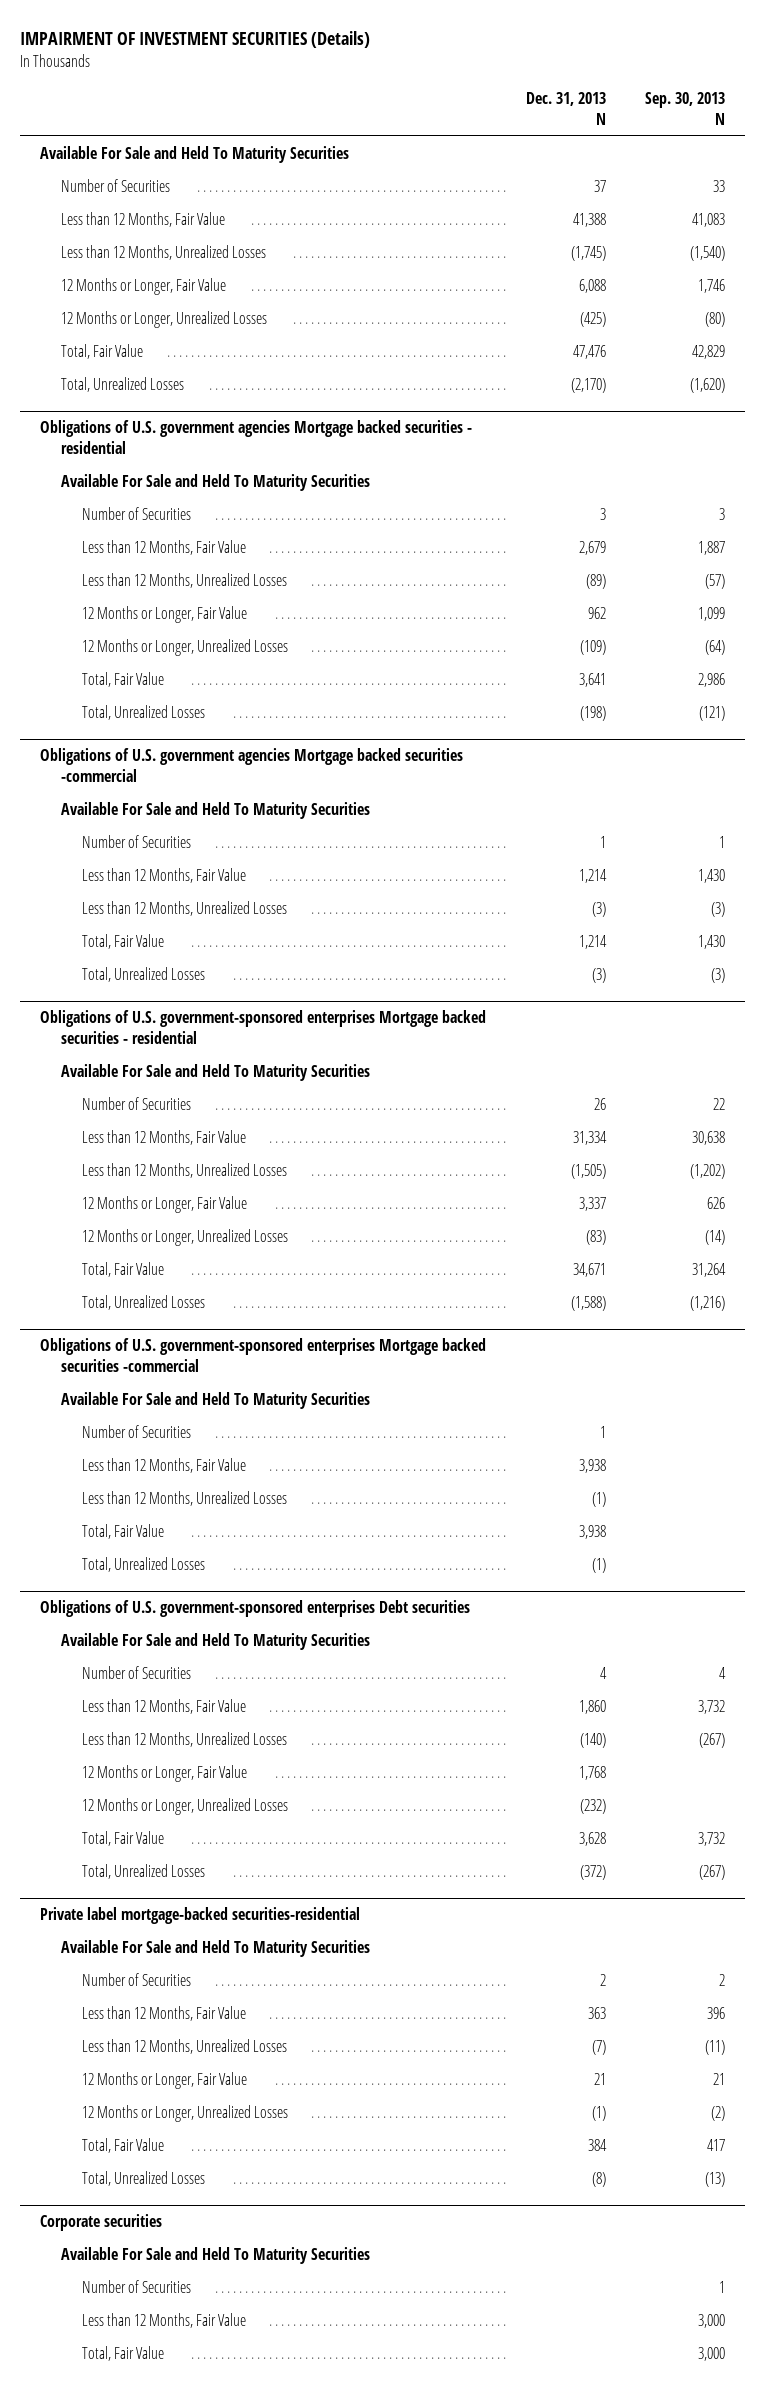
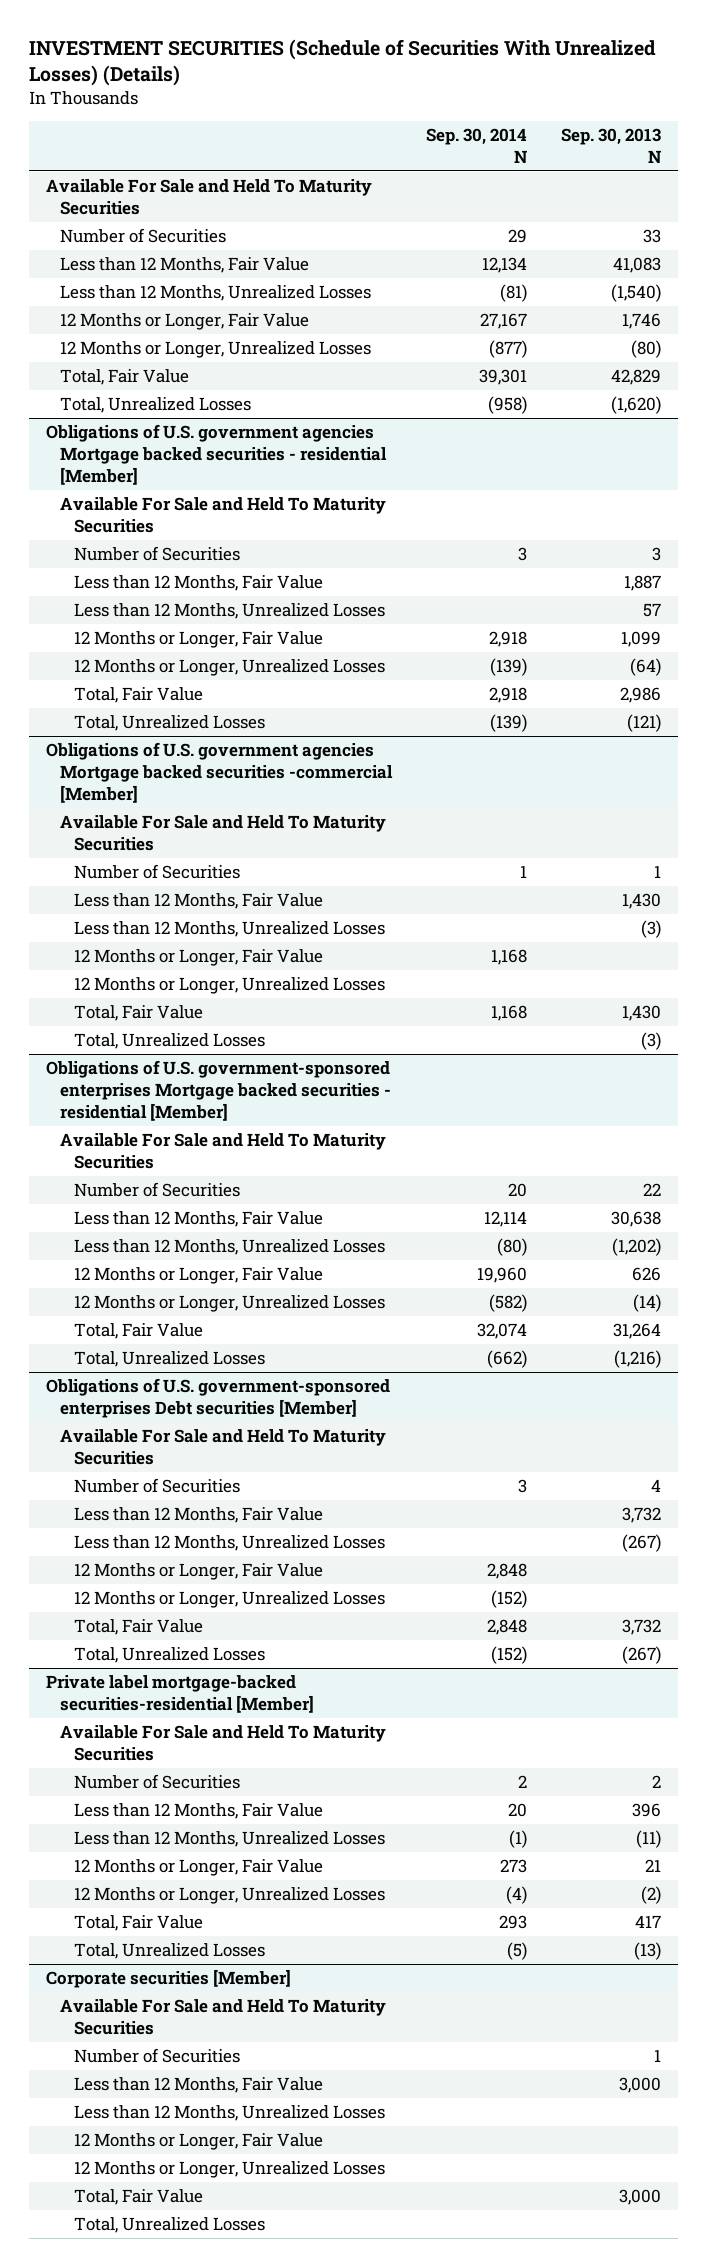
- IMPAIRMENT OF INVESTMENT SECURITIES (Details)
+ INVESTMENT SECURITIES (Schedule of Securities With Unrealized Losses) (Details)
- | Dec. 31, 2013 N | Sep. 30, 2013 N
+ | Sep. 30, 2014 N | Sep. 30, 2013 N
- Obligations of U.S. government agencies Mortgage backed securities - residential
+ Obligations of U.S. government agencies Mortgage backed securities - residential [Member]
- Less than 12 Months, Unrealized Losses | (89) | (57)
+ Less than 12 Months, Unrealized Losses | | 57
- Obligations of U.S. government agencies Mortgage backed securities -commercial
+ Obligations of U.S. government agencies Mortgage backed securities -commercial [Member]
+ 12 Months or Longer, Fair Value | 1,168 |
+ 12 Months or Longer, Unrealized Losses
- Obligations of U.S. government-sponsored enterprises Mortgage backed securities - residential
+ Obligations of U.S. government-sponsored enterprises Mortgage backed securities - residential [Member]
- Obligations of U.S. government-sponsored enterprises Mortgage backed securities -commercial
- Available For Sale and Held To Maturity Securities
- Number of Securities | 1 |
- Less than 12 Months, Fair Value | 3,938 |
- Less than 12 Months, Unrealized Losses | (1) |
- Total, Fair Value | 3,938 |
- Total, Unrealized Losses | (1) |
- Obligations of U.S. government-sponsored enterprises Debt securities
+ Obligations of U.S. government-sponsored enterprises Debt securities [Member]
- Private label mortgage-backed securities-residential
+ Private label mortgage-backed securities-residential [Member]
- Corporate securities
+ Corporate securities [Member]
+ Less than 12 Months, Unrealized Losses
+ 12 Months or Longer, Fair Value
+ 12 Months or Longer, Unrealized Losses
+ Total, Unrealized Losses

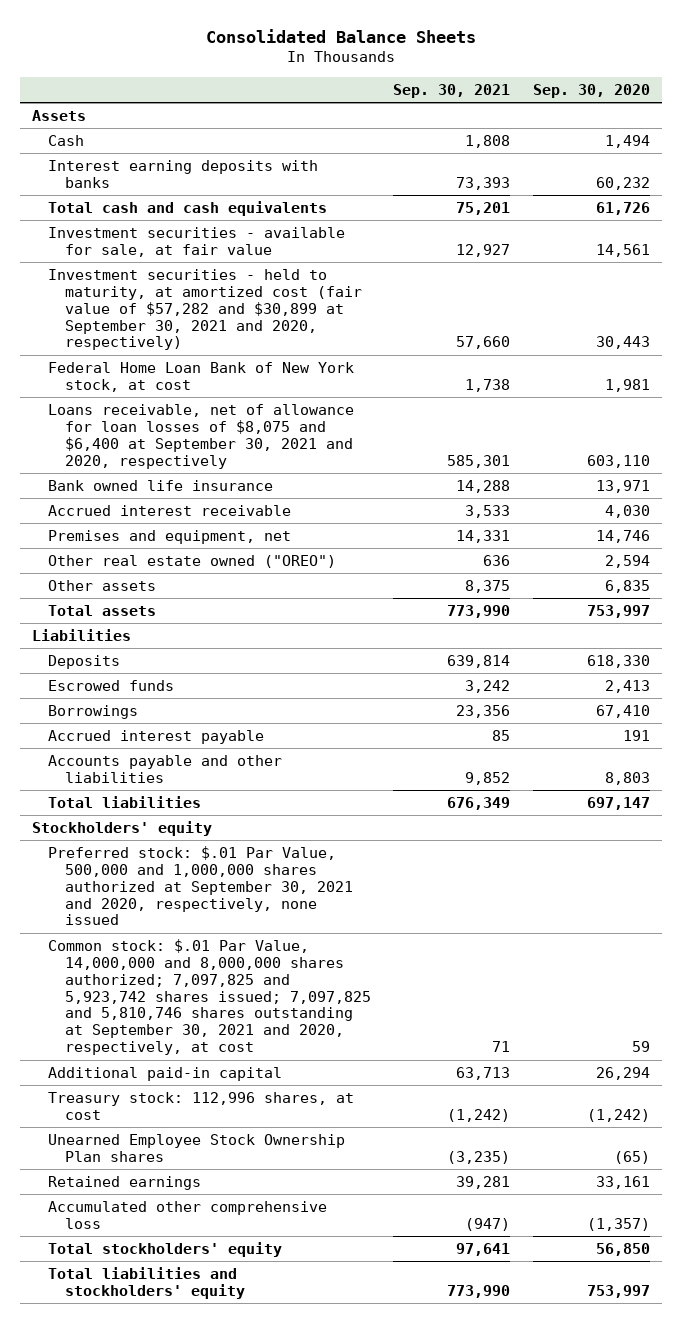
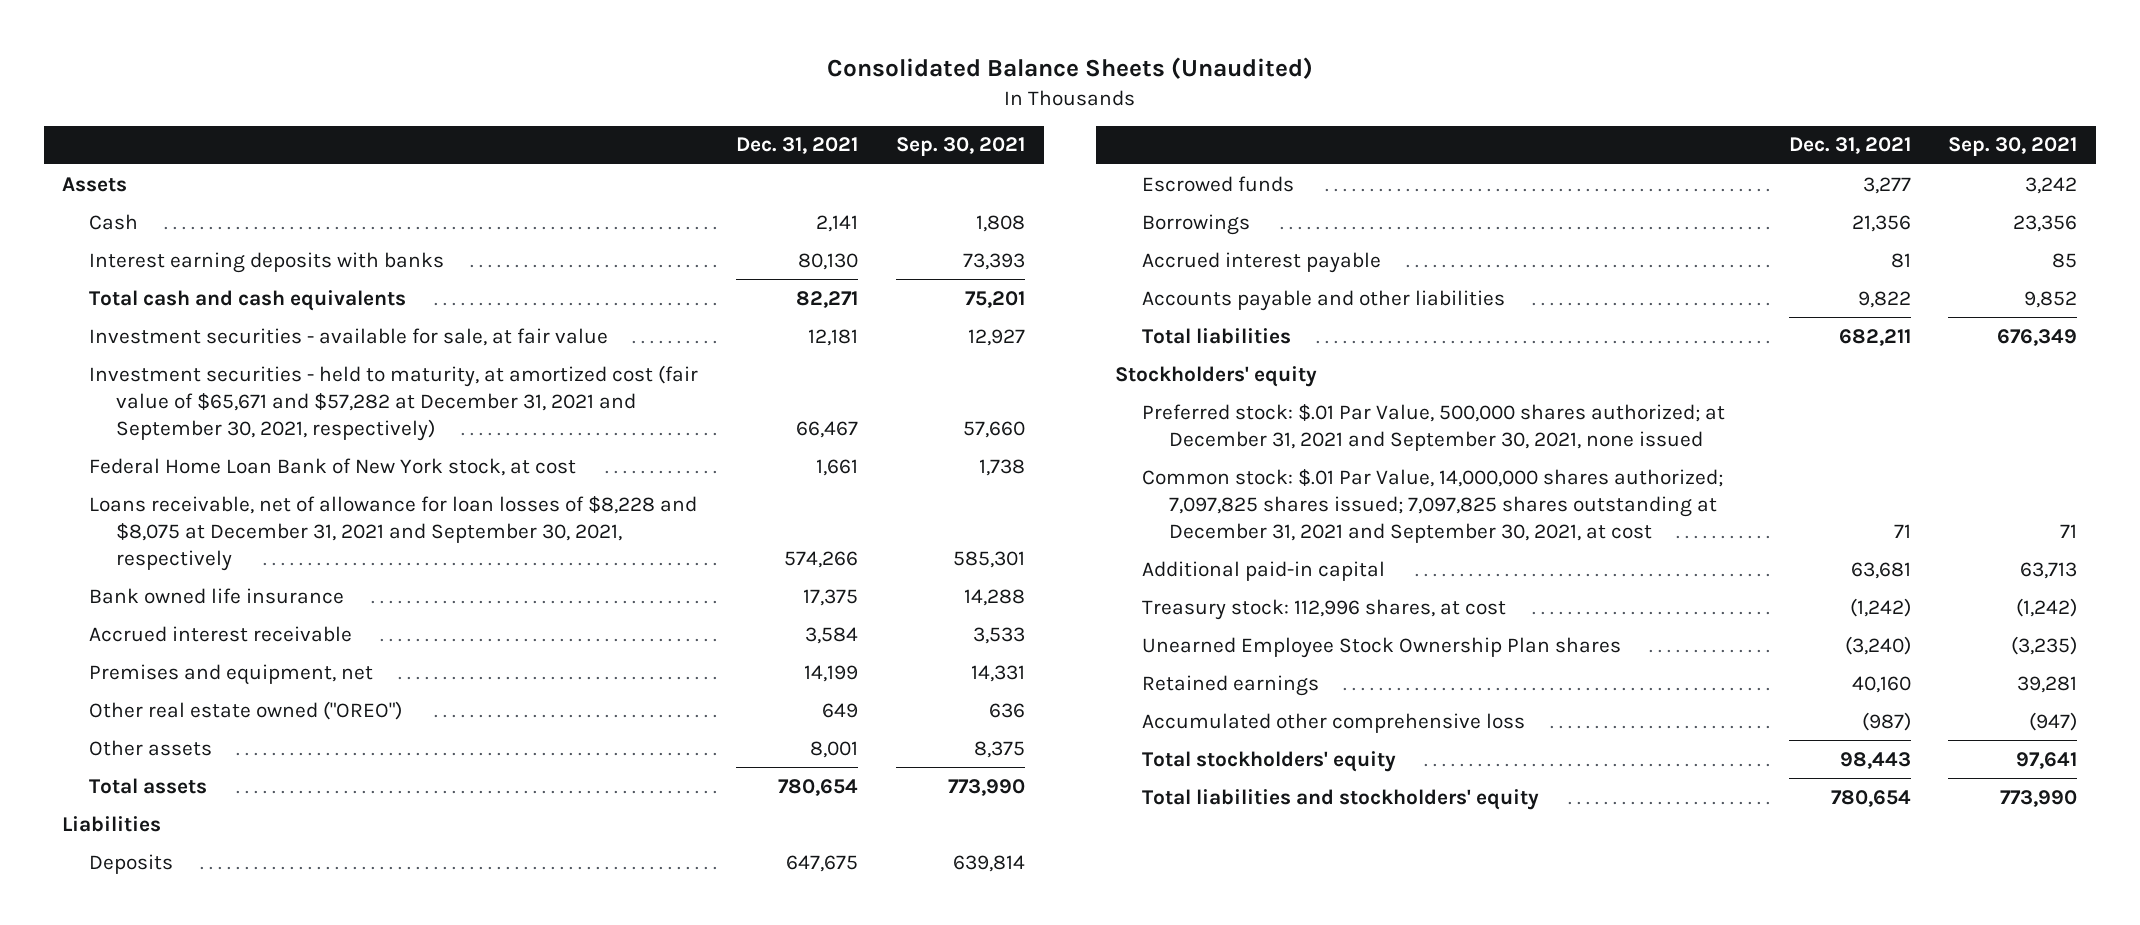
- Consolidated Balance Sheets
+ Consolidated Balance Sheets (Unaudited)
- | Sep. 30, 2021 | Sep. 30, 2020
+ | Dec. 31, 2021 | Sep. 30, 2021
- Investment securities - held to maturity, at amortized cost (fair value of $57,282 and $30,899 at September 30, 2021 and 2020, respectively) | 57,660 | 30,443
+ Investment securities - held to maturity, at amortized cost (fair value of $65,671 and $57,282 at December 31, 2021 and September 30, 2021, respectively) | 66,467 | 57,660
- Loans receivable, net of allowance for loan losses of $8,075 and $6,400 at September 30, 2021 and 2020, respectively | 585,301 | 603,110
+ Loans receivable, net of allowance for loan losses of $8,228 and $8,075 at December 31, 2021 and September 30, 2021, respectively | 574,266 | 585,301
- Preferred stock: $.01 Par Value, 500,000 and 1,000,000 shares authorized at September 30, 2021 and 2020, respectively, none issued
- Common stock: $.01 Par Value, 14,000,000 and 8,000,000 shares authorized; 7,097,825 and 5,923,742 shares issued; 7,097,825 and 5,810,746 shares outstanding at September 30, 2021 and 2020, respectively, at cost | 71 | 59
+ Preferred stock: $.01 Par Value, 500,000 shares authorized; at December 31, 2021 and September 30, 2021, none issued
+ Common stock: $.01 Par Value, 14,000,000 shares authorized; 7,097,825 shares issued; 7,097,825 shares outstanding at December 31, 2021 and September 30, 2021, at cost | 71 | 71

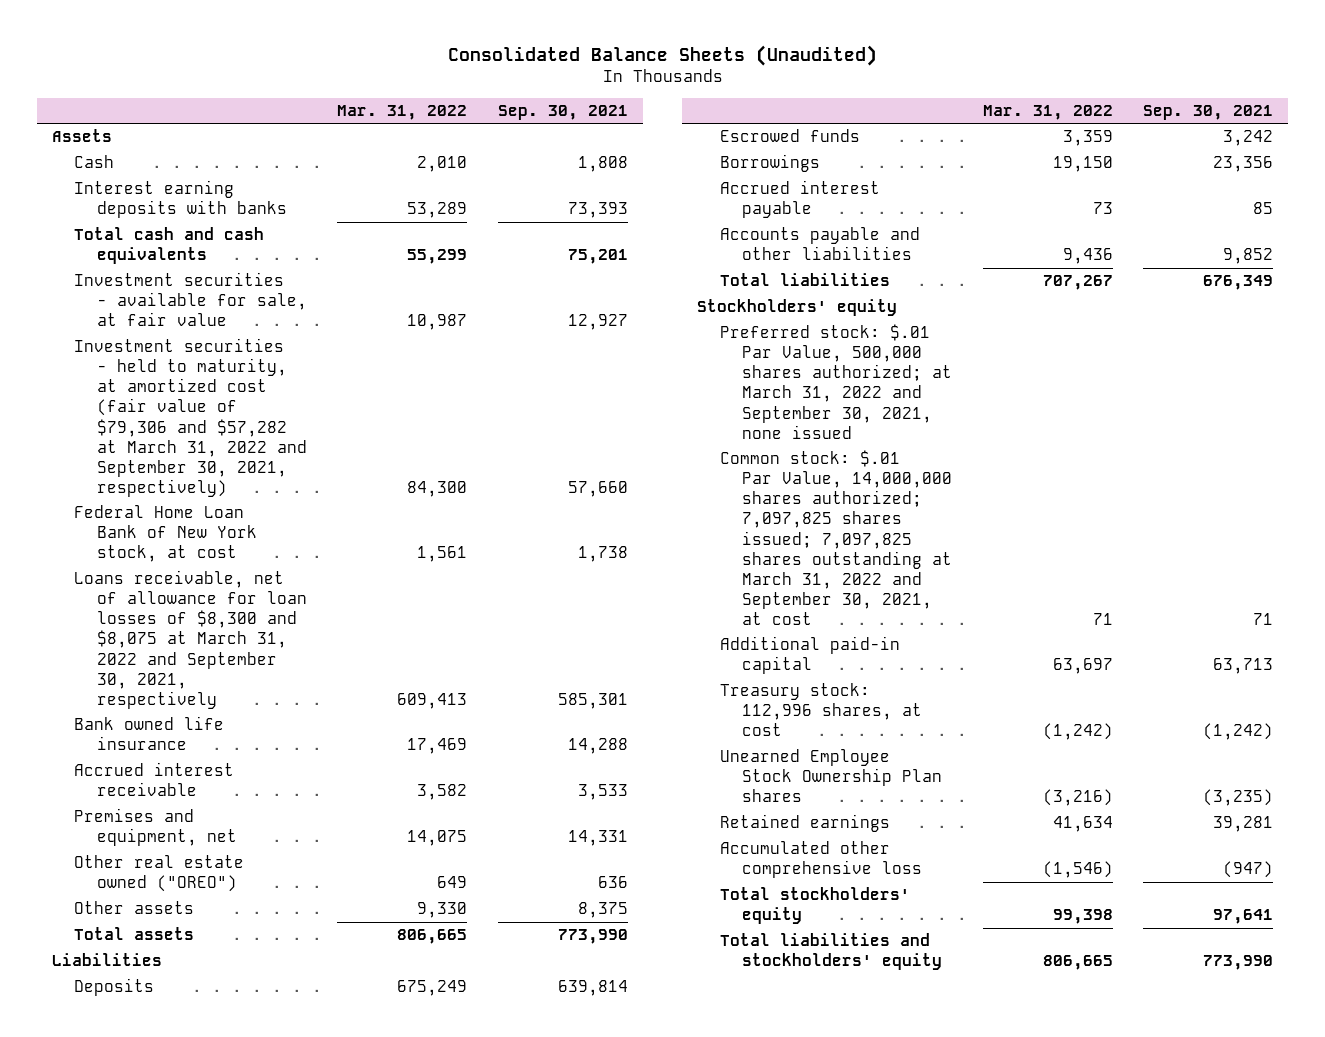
- | Dec. 31, 2021 | Sep. 30, 2021
+ | Mar. 31, 2022 | Sep. 30, 2021
- Investment securities - held to maturity, at amortized cost (fair value of $65,671 and $57,282 at December 31, 2021 and September 30, 2021, respectively) | 66,467 | 57,660
+ Investment securities - held to maturity, at amortized cost (fair value of $79,306 and $57,282 at March 31, 2022 and September 30, 2021, respectively) | 84,300 | 57,660
- Loans receivable, net of allowance for loan losses of $8,228 and $8,075 at December 31, 2021 and September 30, 2021, respectively | 574,266 | 585,301
+ Loans receivable, net of allowance for loan losses of $8,300 and $8,075 at March 31, 2022 and September 30, 2021, respectively | 609,413 | 585,301
- Preferred stock: $.01 Par Value, 500,000 shares authorized; at December 31, 2021 and September 30, 2021, none issued
- Common stock: $.01 Par Value, 14,000,000 shares authorized; 7,097,825 shares issued; 7,097,825 shares outstanding at December 31, 2021 and September 30, 2021, at cost | 71 | 71
+ Preferred stock: $.01 Par Value, 500,000 shares authorized; at March 31, 2022 and September 30, 2021, none issued
+ Common stock: $.01 Par Value, 14,000,000 shares authorized; 7,097,825 shares issued; 7,097,825 shares outstanding at March 31, 2022 and September 30, 2021, at cost | 71 | 71

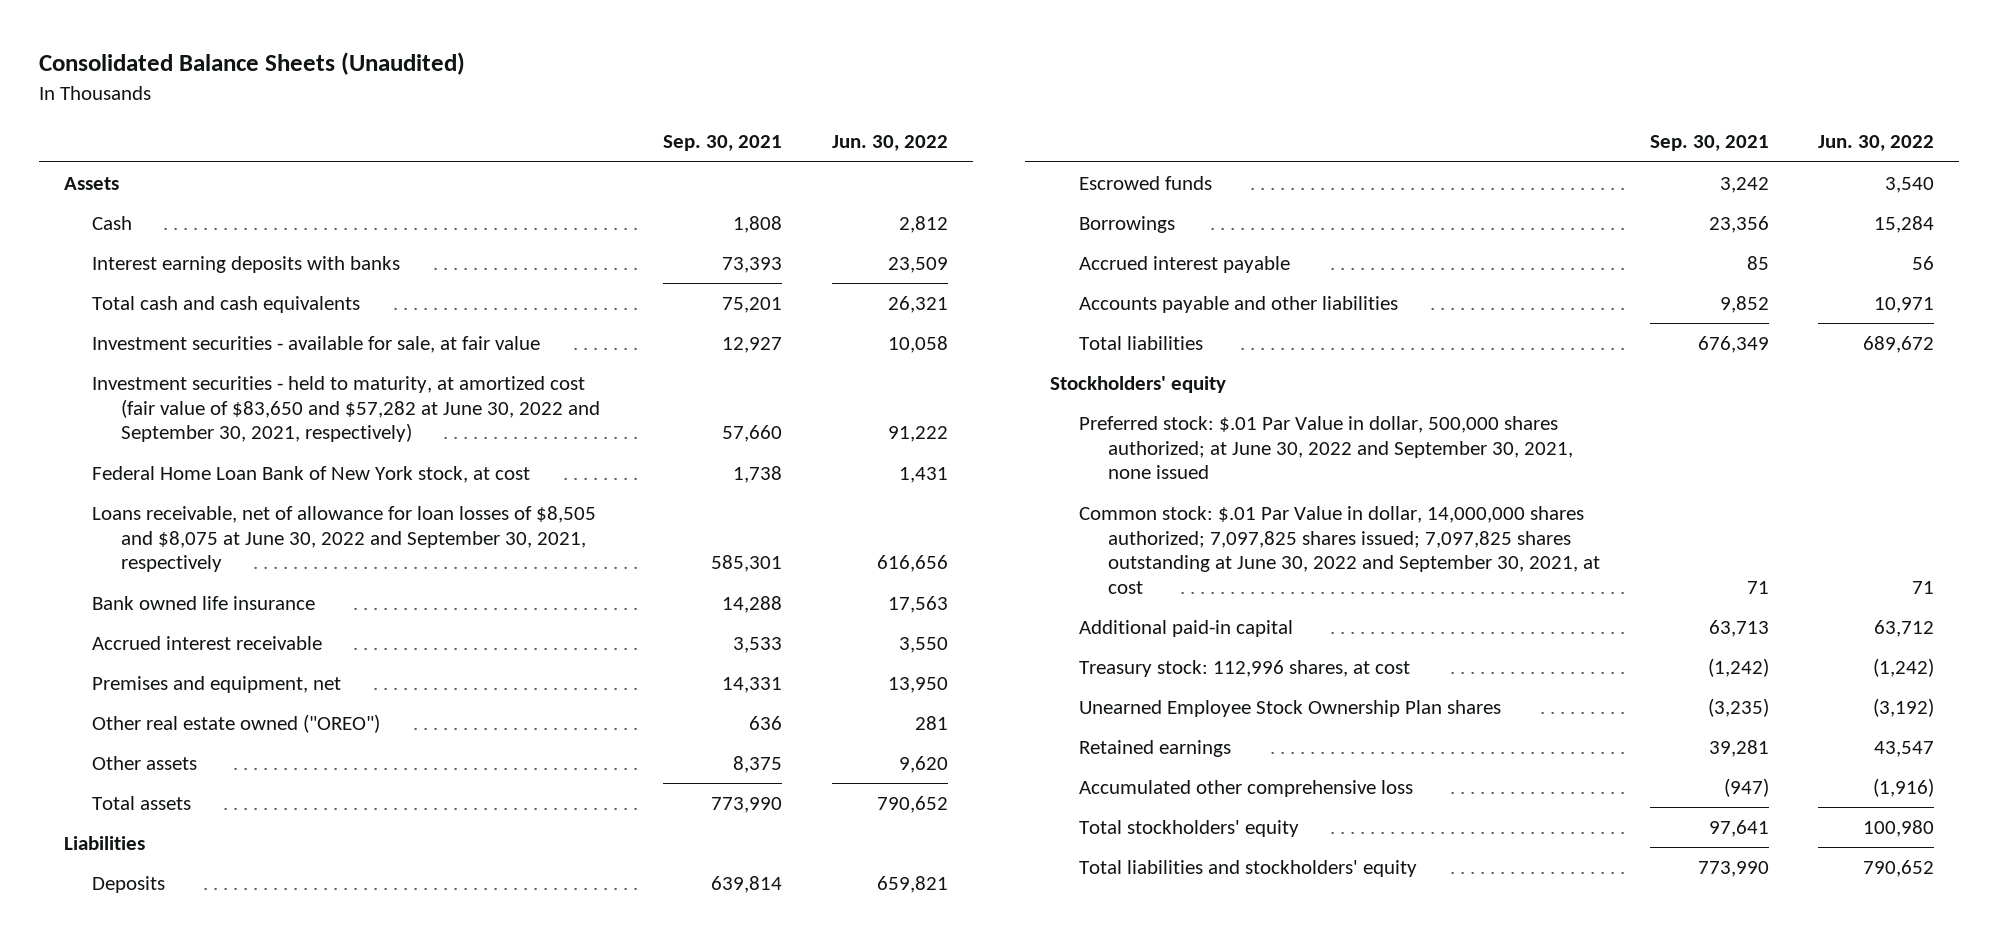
- | Mar. 31, 2022 | Sep. 30, 2021
+ | Sep. 30, 2021 | Jun. 30, 2022
- Investment securities - held to maturity, at amortized cost (fair value of $79,306 and $57,282 at March 31, 2022 and September 30, 2021, respectively) | 84,300 | 57,660
+ Investment securities - held to maturity, at amortized cost (fair value of $83,650 and $57,282 at June 30, 2022 and September 30, 2021, respectively) | 57,660 | 91,222
- Loans receivable, net of allowance for loan losses of $8,300 and $8,075 at March 31, 2022 and September 30, 2021, respectively | 609,413 | 585,301
+ Loans receivable, net of allowance for loan losses of $8,505 and $8,075 at June 30, 2022 and September 30, 2021, respectively | 585,301 | 616,656
- Preferred stock: $.01 Par Value, 500,000 shares authorized; at March 31, 2022 and September 30, 2021, none issued
- Common stock: $.01 Par Value, 14,000,000 shares authorized; 7,097,825 shares issued; 7,097,825 shares outstanding at March 31, 2022 and September 30, 2021, at cost | 71 | 71
+ Preferred stock: $.01 Par Value in dollar, 500,000 shares authorized; at June 30, 2022 and September 30, 2021, none issued
+ Common stock: $.01 Par Value in dollar, 14,000,000 shares authorized; 7,097,825 shares issued; 7,097,825 shares outstanding at June 30, 2022 and September 30, 2021, at cost | 71 | 71

